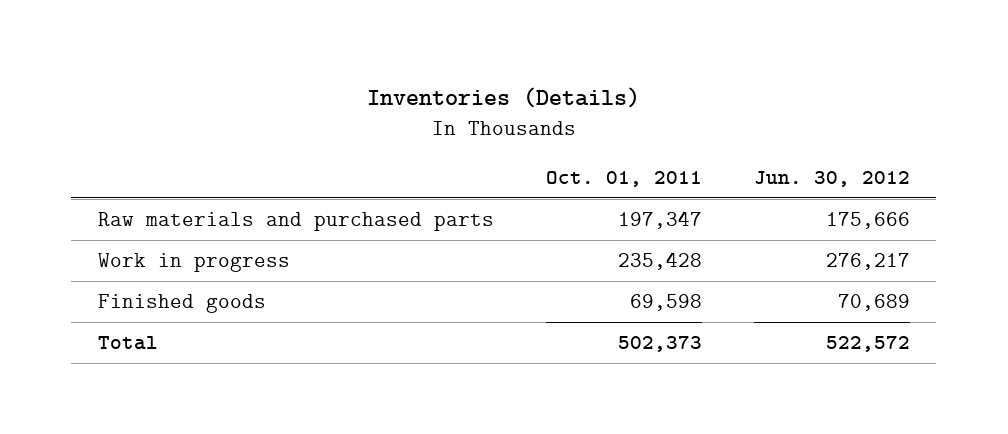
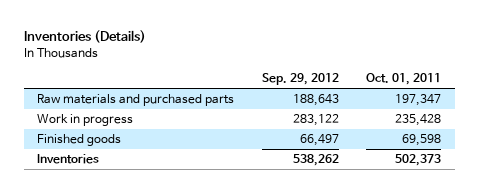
- | Oct. 01, 2011 | Jun. 30, 2012
+ | Sep. 29, 2012 | Oct. 01, 2011
- Total | 502,373 | 522,572
+ Inventories | 538,262 | 502,373

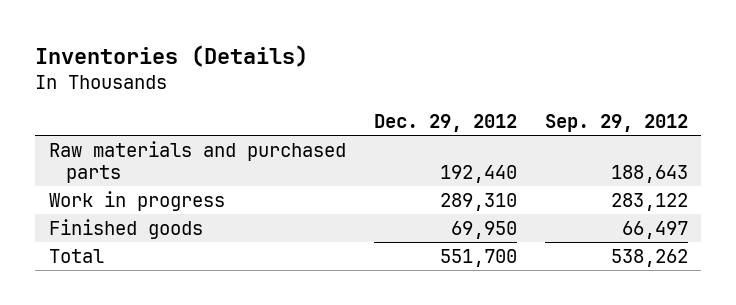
- | Sep. 29, 2012 | Oct. 01, 2011
+ | Dec. 29, 2012 | Sep. 29, 2012
- Inventories | 538,262 | 502,373
+ Total | 551,700 | 538,262

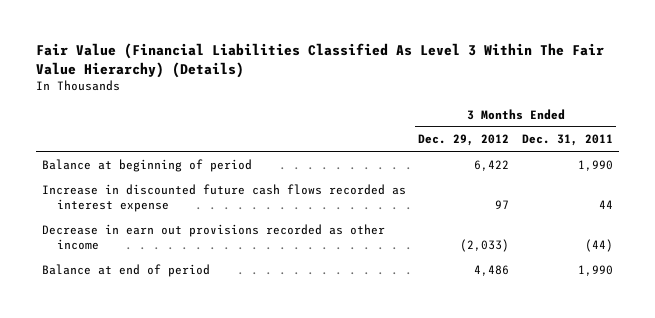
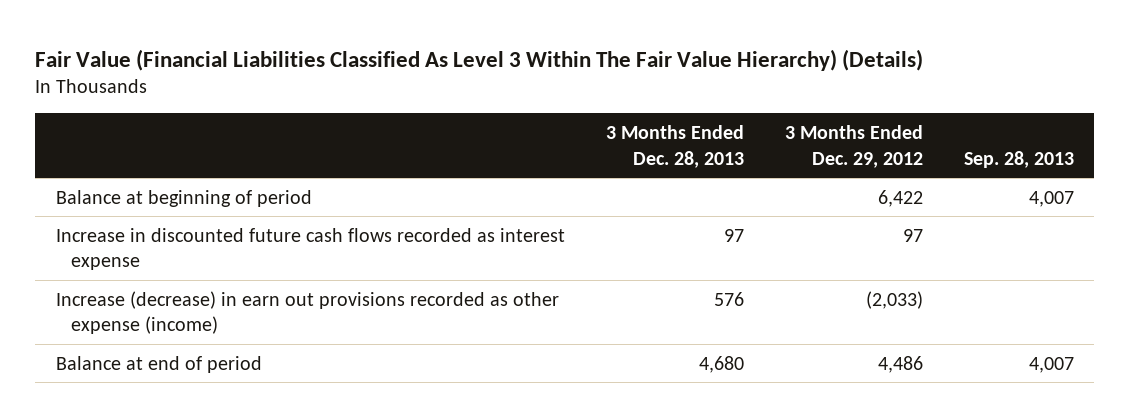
- | 3 Months Ended Dec. 29, 2012 | 3 Months Ended Dec. 31, 2011
+ | 3 Months Ended Dec. 28, 2013 | 3 Months Ended Dec. 29, 2012 | Sep. 28, 2013
- Decrease in earn out provisions recorded as other income | (2,033) | (44)
+ Increase (decrease) in earn out provisions recorded as other expense (income) | 576 | (2,033) |

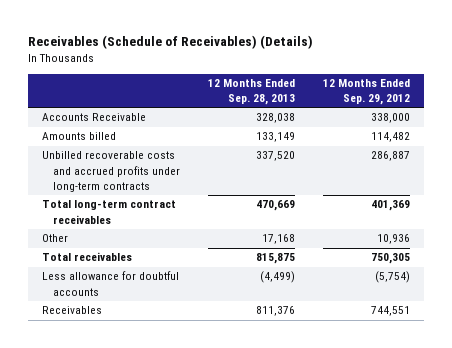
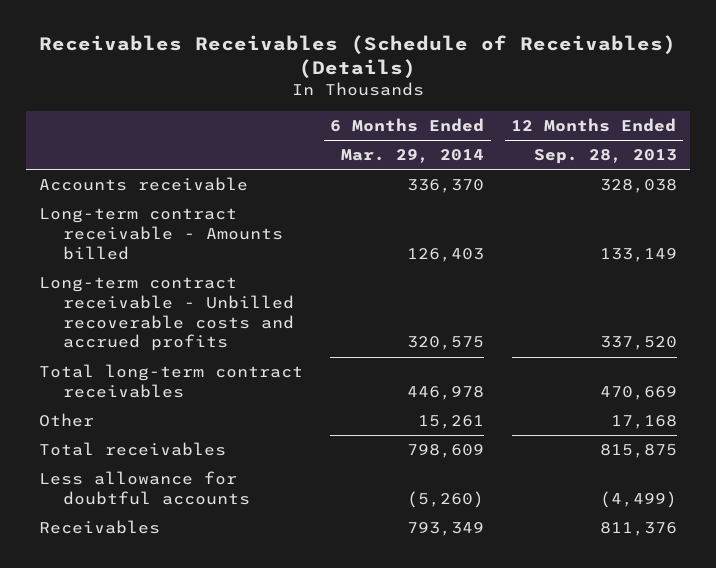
- Receivables (Schedule of Receivables) (Details)
+ Receivables Receivables (Schedule of Receivables) (Details)
- | 12 Months Ended Sep. 28, 2013 | 12 Months Ended Sep. 29, 2012
+ | 6 Months Ended Mar. 29, 2014 | 12 Months Ended Sep. 28, 2013
- Accounts Receivable | 328,038 | 338,000
- Amounts billed | 133,149 | 114,482
- Unbilled recoverable costs and accrued profits under long-term contracts | 337,520 | 286,887
+ Accounts receivable | 336,370 | 328,038
+ Long-term contract receivable - Amounts billed | 126,403 | 133,149
+ Long-term contract receivable - Unbilled recoverable costs and accrued profits | 320,575 | 337,520

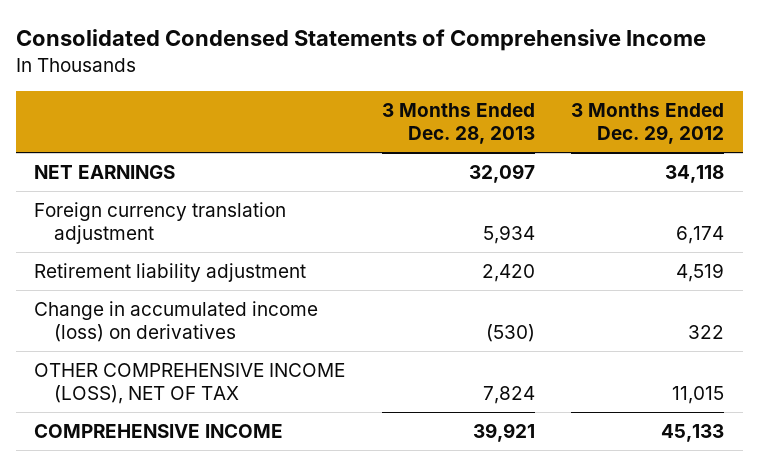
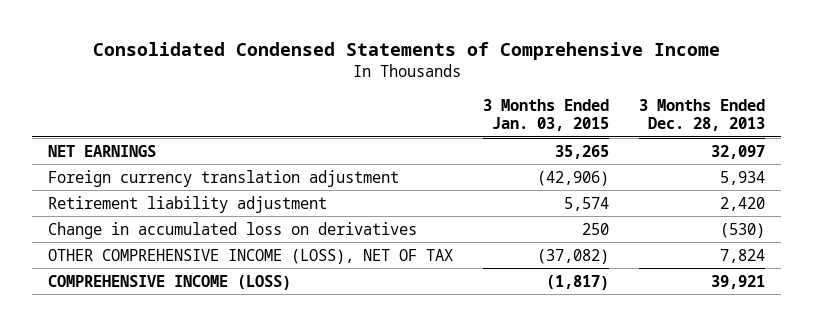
- | 3 Months Ended Dec. 28, 2013 | 3 Months Ended Dec. 29, 2012
+ | 3 Months Ended Jan. 03, 2015 | 3 Months Ended Dec. 28, 2013
- Change in accumulated income (loss) on derivatives | (530) | 322
+ Change in accumulated loss on derivatives | 250 | (530)
- COMPREHENSIVE INCOME | 39,921 | 45,133
+ COMPREHENSIVE INCOME (LOSS) | (1,817) | 39,921

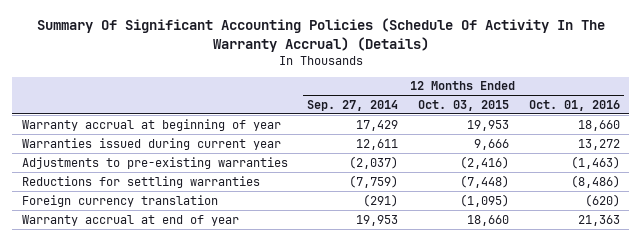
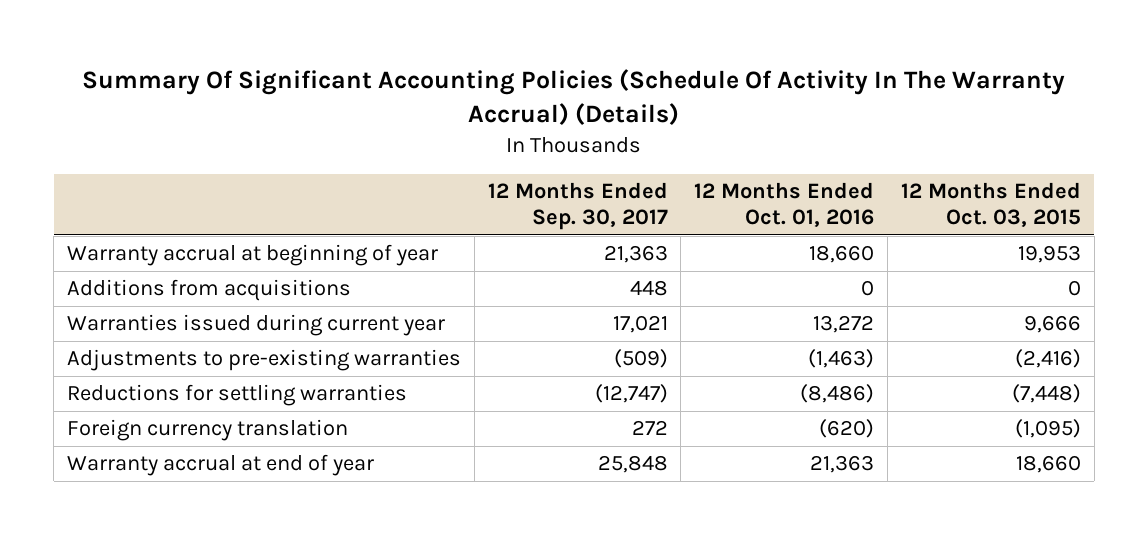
- | 12 Months Ended Sep. 27, 2014 | 12 Months Ended Oct. 03, 2015 | 12 Months Ended Oct. 01, 2016
+ | 12 Months Ended Sep. 30, 2017 | 12 Months Ended Oct. 01, 2016 | 12 Months Ended Oct. 03, 2015
+ Additions from acquisitions | 448 | 0 | 0

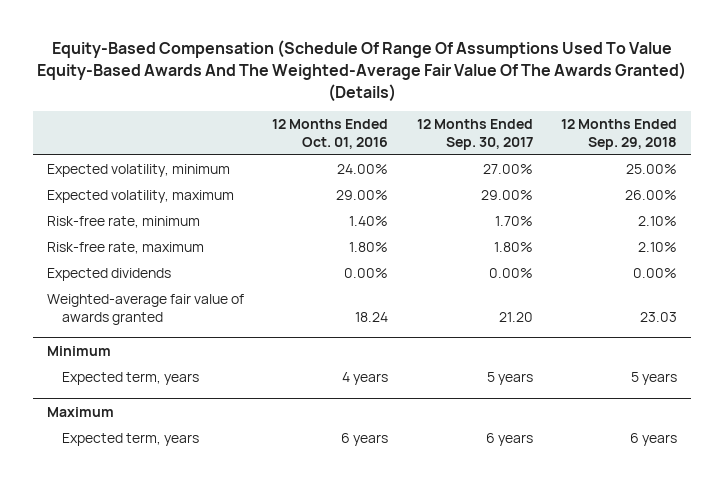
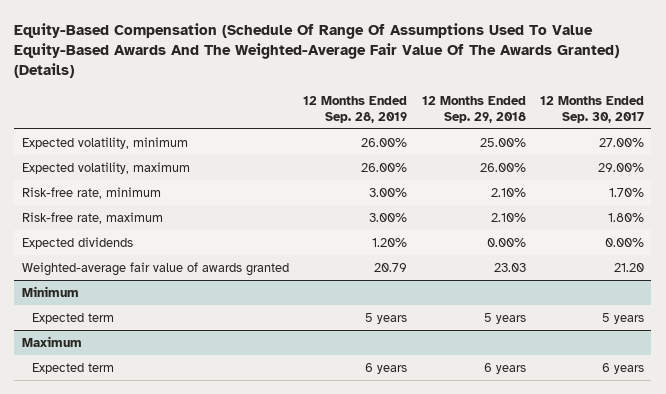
- | 12 Months Ended Oct. 01, 2016 | 12 Months Ended Sep. 30, 2017 | 12 Months Ended Sep. 29, 2018
+ | 12 Months Ended Sep. 28, 2019 | 12 Months Ended Sep. 29, 2018 | 12 Months Ended Sep. 30, 2017
@ Minimum
- Expected term, years | 4 years | 5 years | 5 years
+ Expected term | 5 years | 5 years | 5 years
@ Maximum
- Expected term, years | 6 years | 6 years | 6 years
+ Expected term | 6 years | 6 years | 6 years

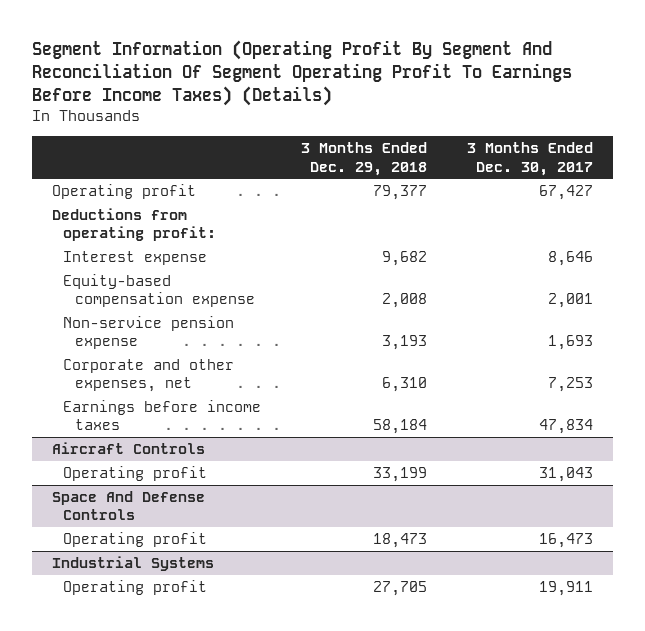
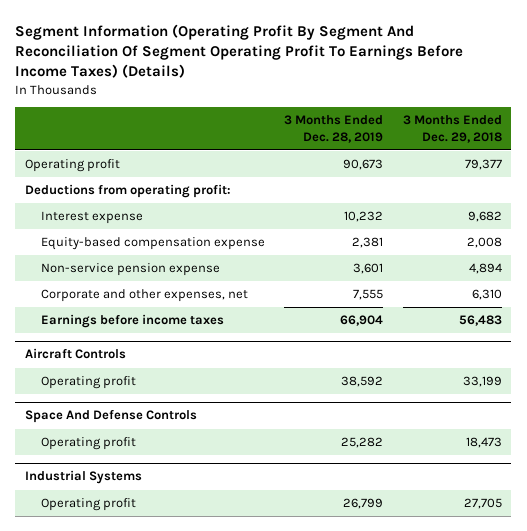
- | 3 Months Ended Dec. 29, 2018 | 3 Months Ended Dec. 30, 2017
+ | 3 Months Ended Dec. 28, 2019 | 3 Months Ended Dec. 29, 2018
- Non-service pension expense | 3,193 | 1,693
+ Non-service pension expense | 3,601 | 4,894
- Earnings before income taxes | 58,184 | 47,834
+ Earnings before income taxes | 66,904 | 56,483

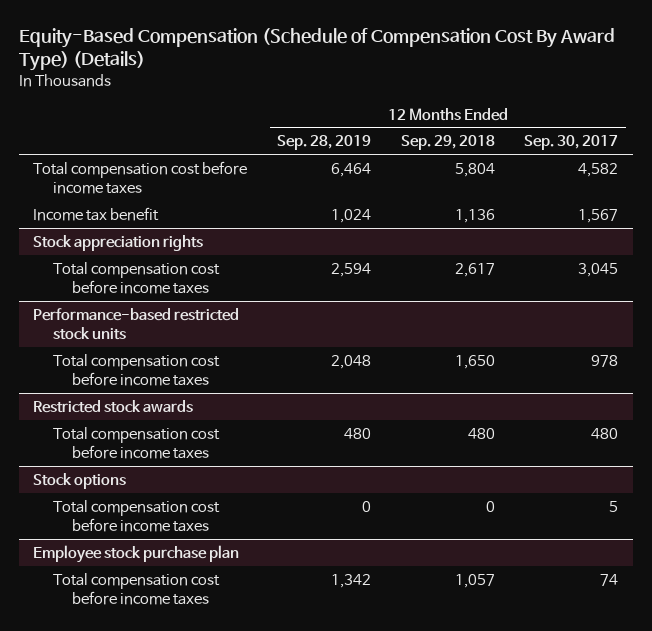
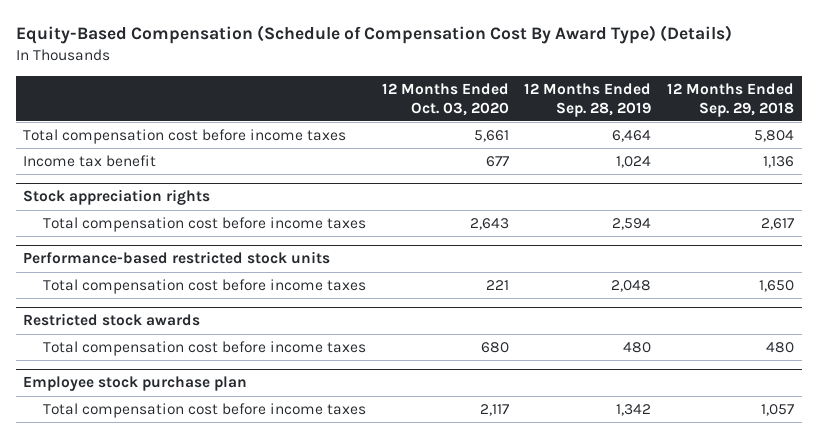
- | 12 Months Ended Sep. 28, 2019 | 12 Months Ended Sep. 29, 2018 | 12 Months Ended Sep. 30, 2017
+ | 12 Months Ended Oct. 03, 2020 | 12 Months Ended Sep. 28, 2019 | 12 Months Ended Sep. 29, 2018
- Stock options
- Total compensation cost before income taxes | 0 | 0 | 5

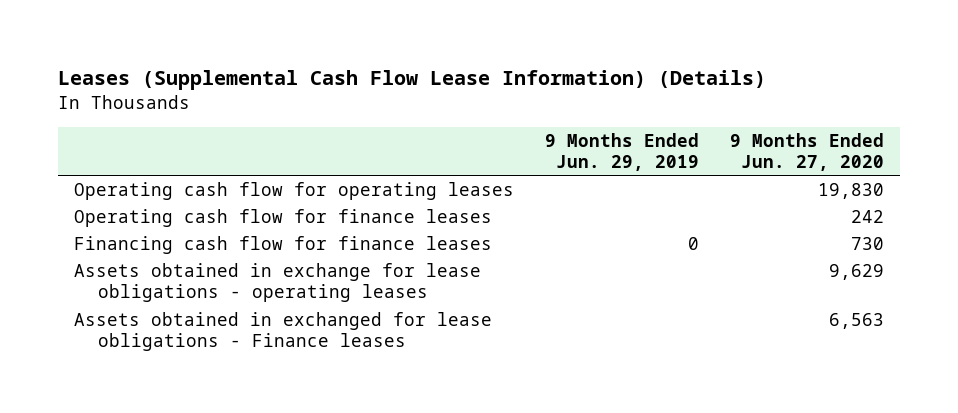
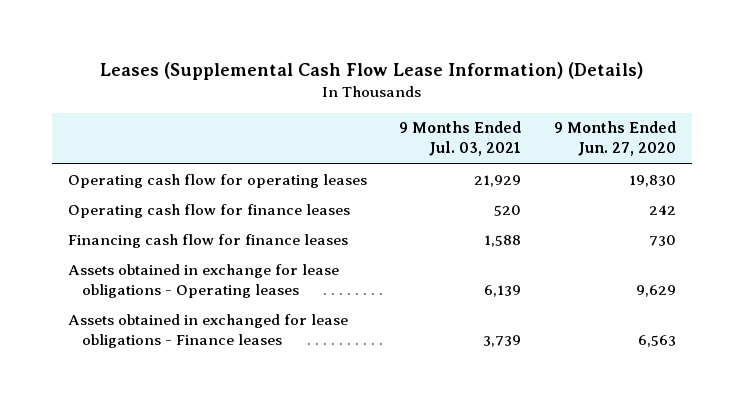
- | 9 Months Ended Jun. 29, 2019 | 9 Months Ended Jun. 27, 2020
+ | 9 Months Ended Jul. 03, 2021 | 9 Months Ended Jun. 27, 2020
- Assets obtained in exchange for lease obligations - operating leases | | 9,629
+ Assets obtained in exchange for lease obligations - Operating leases | 6,139 | 9,629

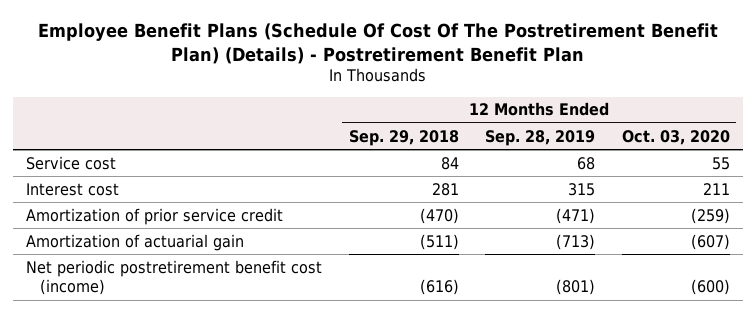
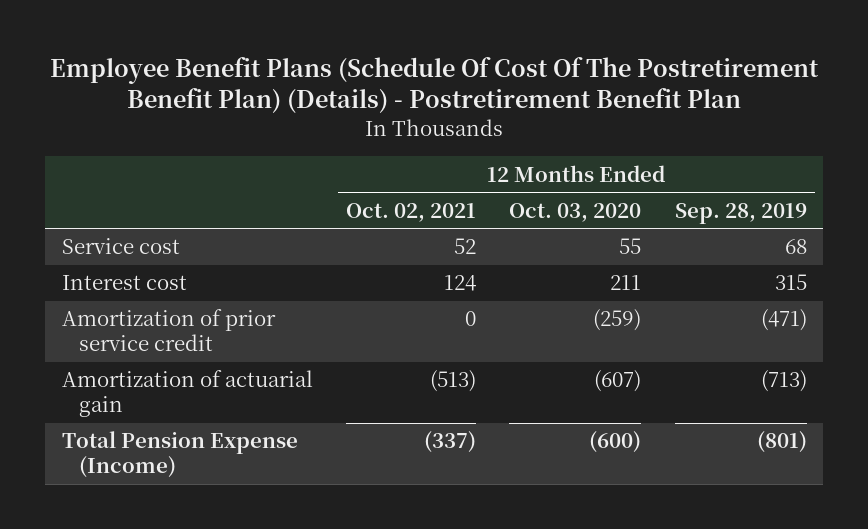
- | 12 Months Ended Sep. 29, 2018 | 12 Months Ended Sep. 28, 2019 | 12 Months Ended Oct. 03, 2020
+ | 12 Months Ended Oct. 02, 2021 | 12 Months Ended Oct. 03, 2020 | 12 Months Ended Sep. 28, 2019
- Net periodic postretirement benefit cost (income) | (616) | (801) | (600)
+ Total Pension Expense (Income) | (337) | (600) | (801)

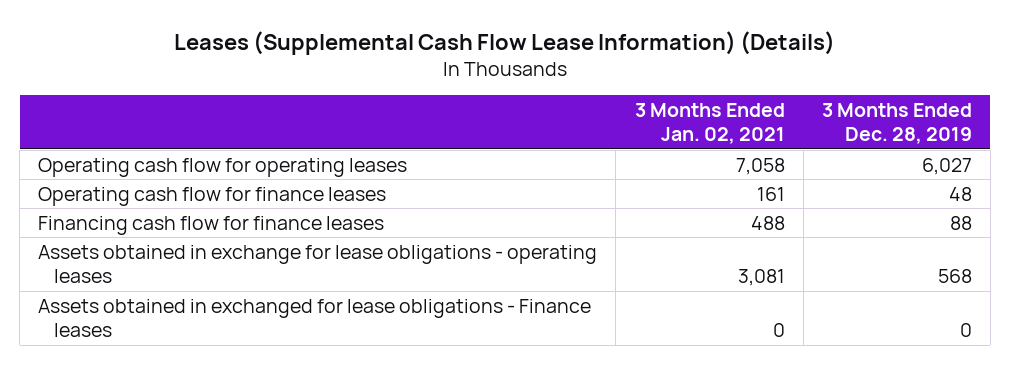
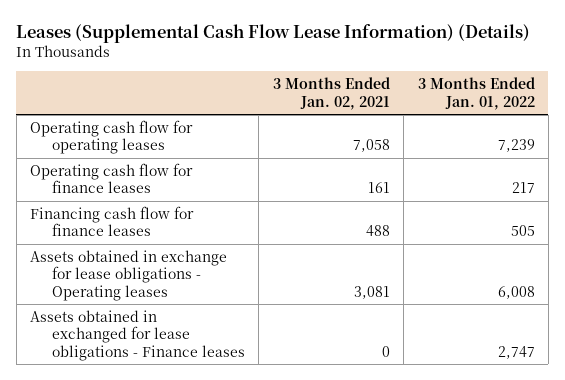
- | 3 Months Ended Jan. 02, 2021 | 3 Months Ended Dec. 28, 2019
+ | 3 Months Ended Jan. 02, 2021 | 3 Months Ended Jan. 01, 2022
- Assets obtained in exchange for lease obligations - operating leases | 3,081 | 568
+ Assets obtained in exchange for lease obligations - Operating leases | 3,081 | 6,008

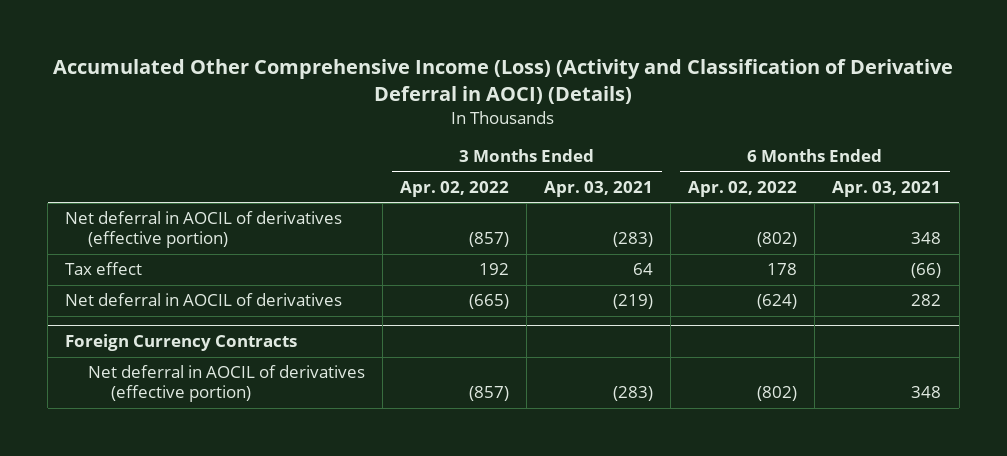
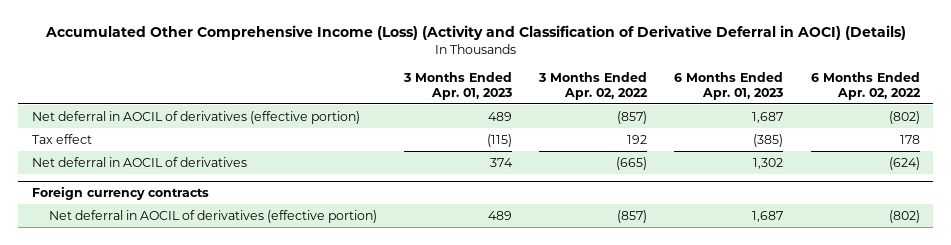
- | 3 Months Ended Apr. 02, 2022 | 3 Months Ended Apr. 03, 2021 | 6 Months Ended Apr. 02, 2022 | 6 Months Ended Apr. 03, 2021
+ | 3 Months Ended Apr. 01, 2023 | 3 Months Ended Apr. 02, 2022 | 6 Months Ended Apr. 01, 2023 | 6 Months Ended Apr. 02, 2022
- Foreign Currency Contracts
+ Foreign currency contracts

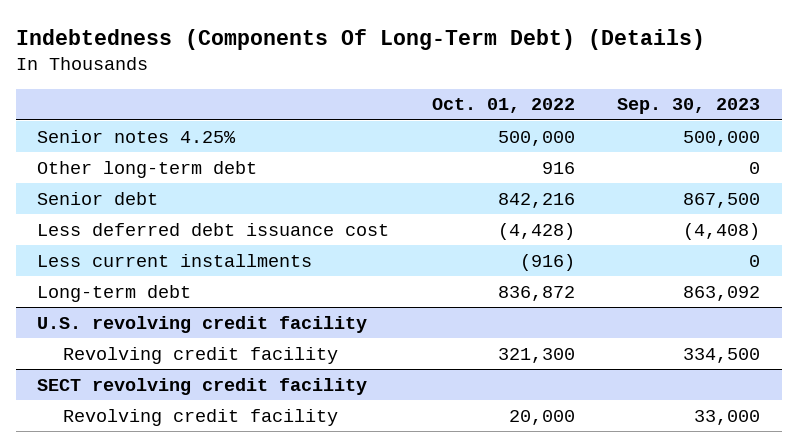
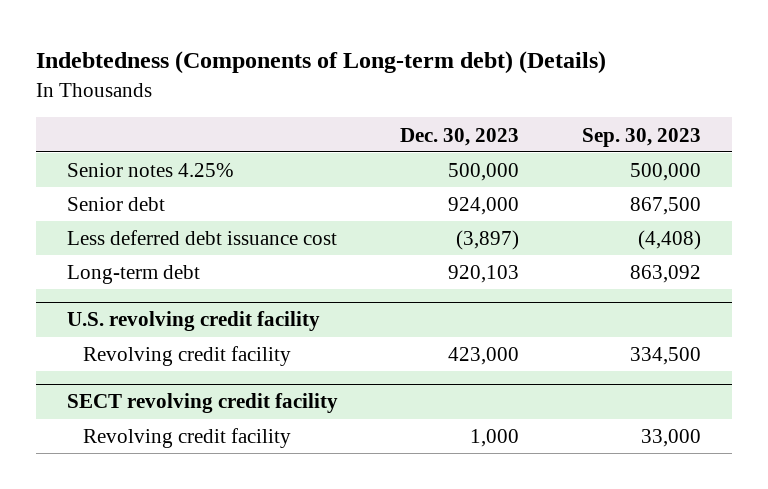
- Indebtedness (Components Of Long-Term Debt) (Details)
+ Indebtedness (Components of Long-term debt) (Details)
- | Oct. 01, 2022 | Sep. 30, 2023
+ | Dec. 30, 2023 | Sep. 30, 2023
- Other long-term debt | 916 | 0
- Less current installments | (916) | 0

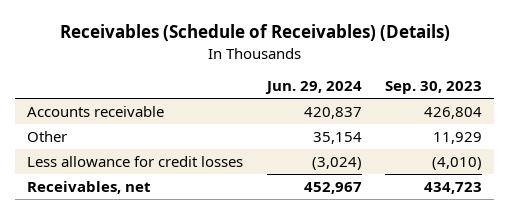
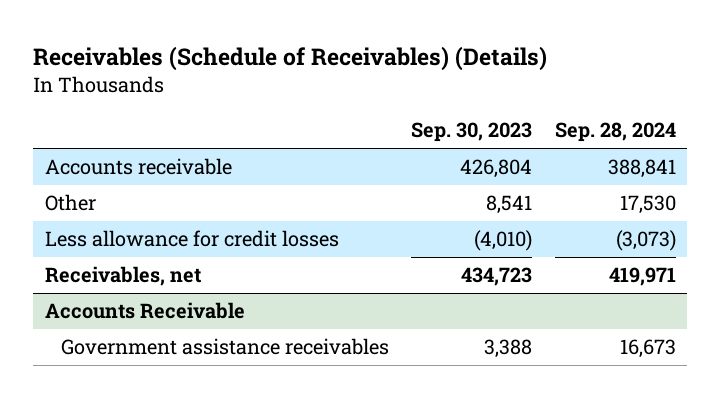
- | Jun. 29, 2024 | Sep. 30, 2023
+ | Sep. 30, 2023 | Sep. 28, 2024
- Other | 35,154 | 11,929
+ Other | 8,541 | 17,530
+ Accounts Receivable
+ Government assistance receivables | 3,388 | 16,673

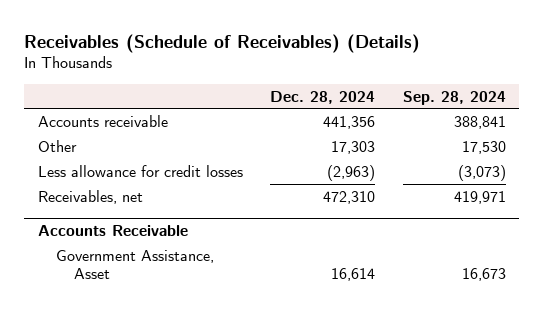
- | Sep. 30, 2023 | Sep. 28, 2024
+ | Dec. 28, 2024 | Sep. 28, 2024
@ Accounts Receivable
- Government assistance receivables | 3,388 | 16,673
+ Government Assistance, Asset | 16,614 | 16,673

